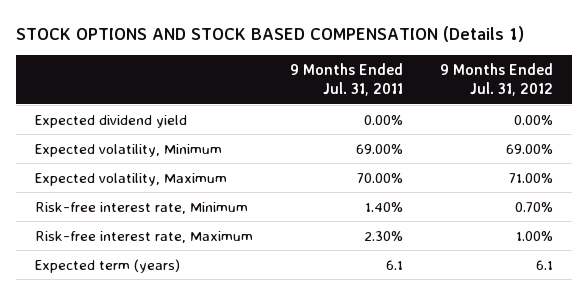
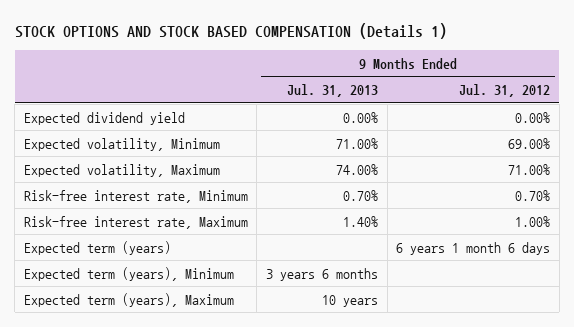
- | 9 Months Ended Jul. 31, 2011 | 9 Months Ended Jul. 31, 2012
+ | 9 Months Ended Jul. 31, 2013 | 9 Months Ended Jul. 31, 2012
- Expected term (years) | 6.1 | 6.1
+ Expected term (years) | | 6 years 1 month 6 days
+ Expected term (years), Minimum | 3 years 6 months |
+ Expected term (years), Maximum | 10 years |

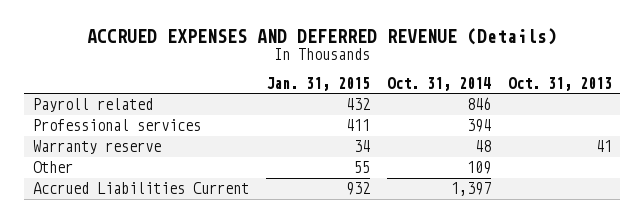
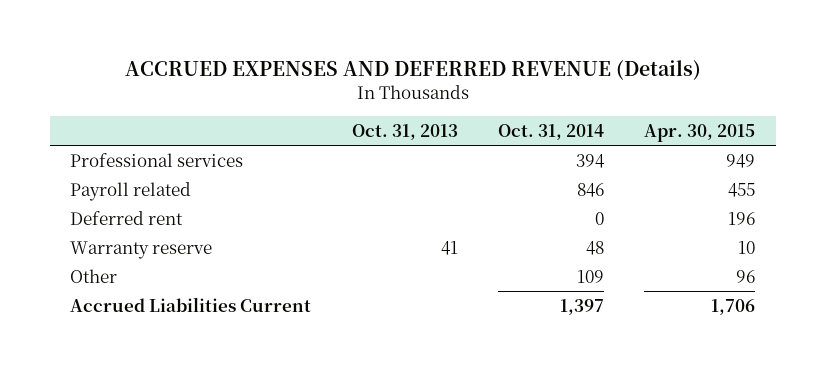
- | Jan. 31, 2015 | Oct. 31, 2014 | Oct. 31, 2013
+ | Oct. 31, 2013 | Oct. 31, 2014 | Apr. 30, 2015
moved down: Payroll related | | 846 | 455
+ Deferred rent | | 0 | 196

